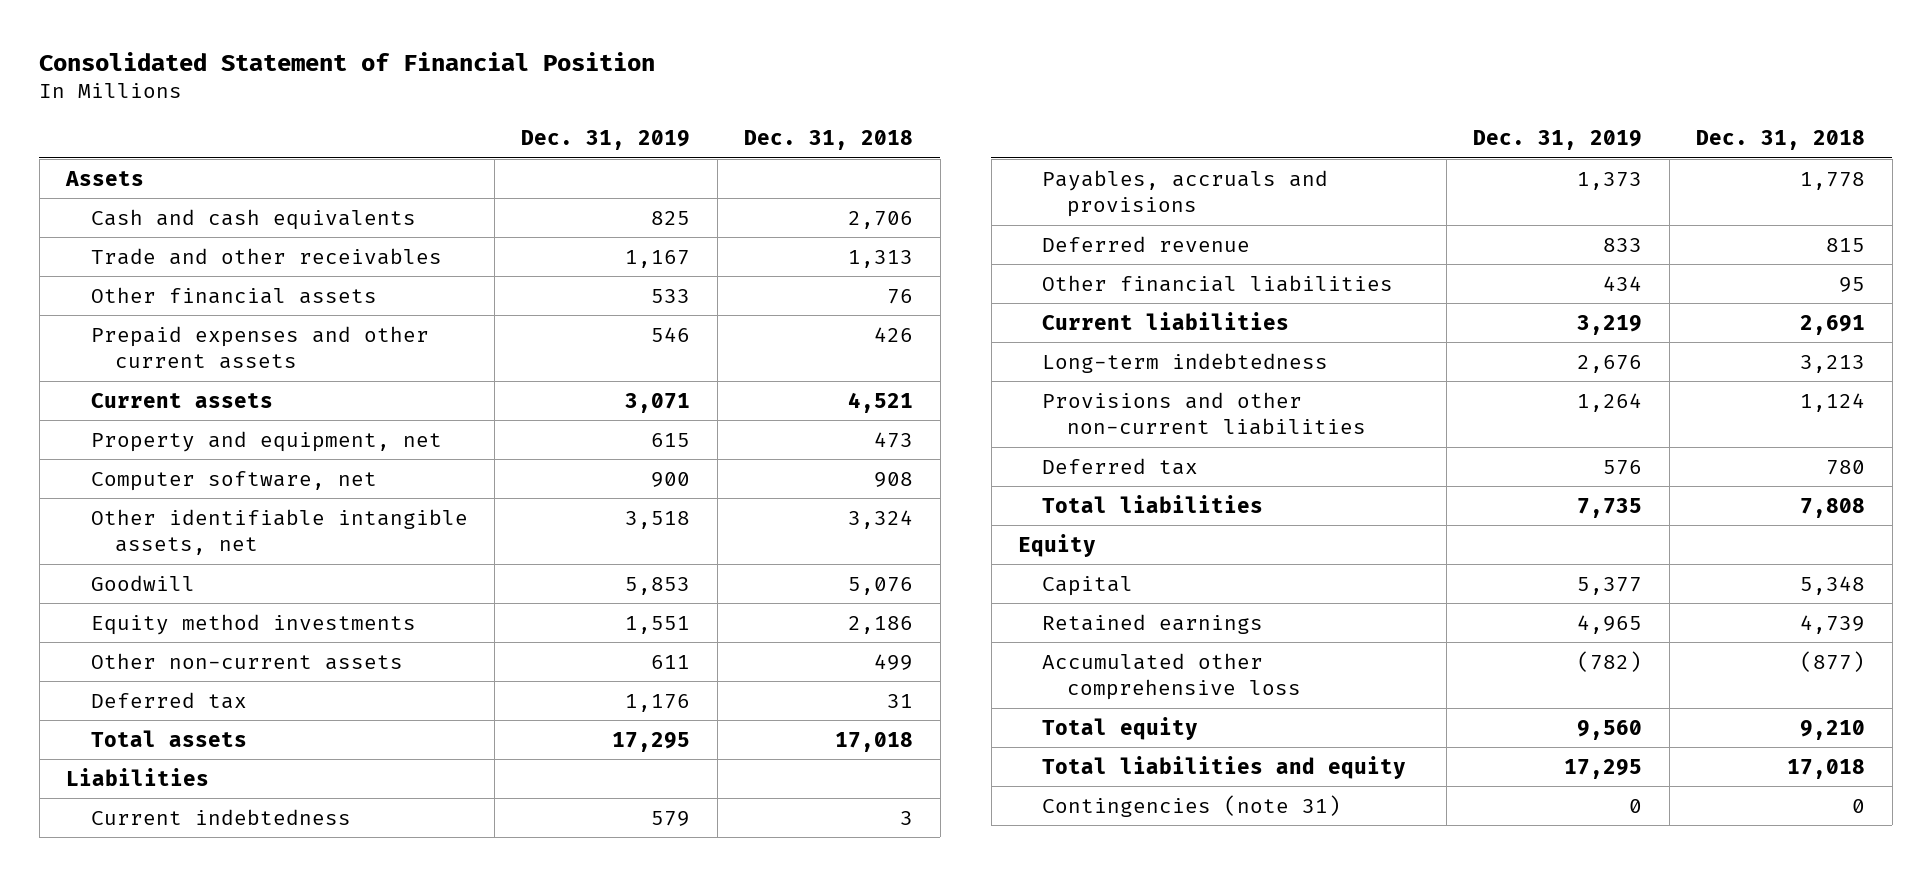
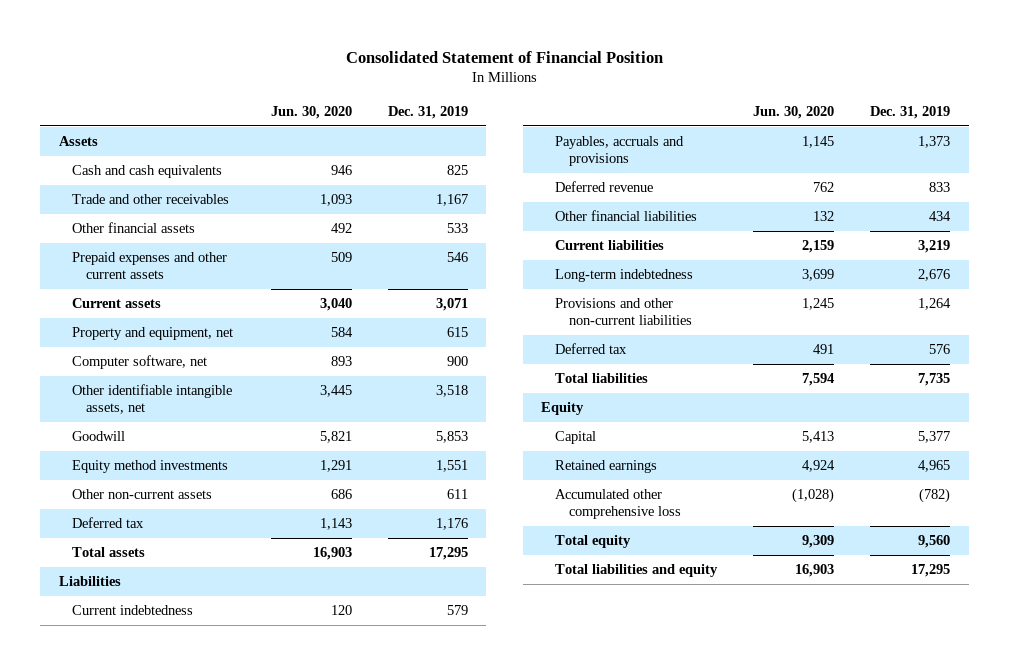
- | Dec. 31, 2019 | Dec. 31, 2018
+ | Jun. 30, 2020 | Dec. 31, 2019
- Contingencies (note 31) | 0 | 0

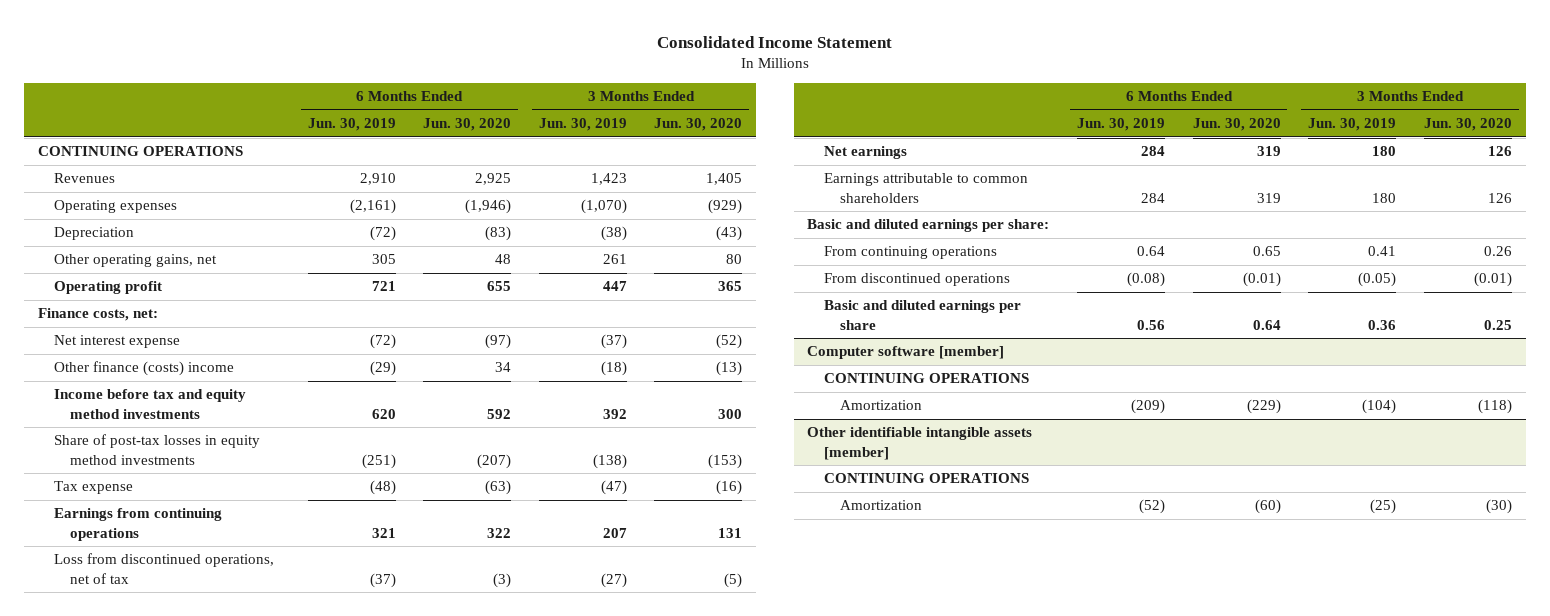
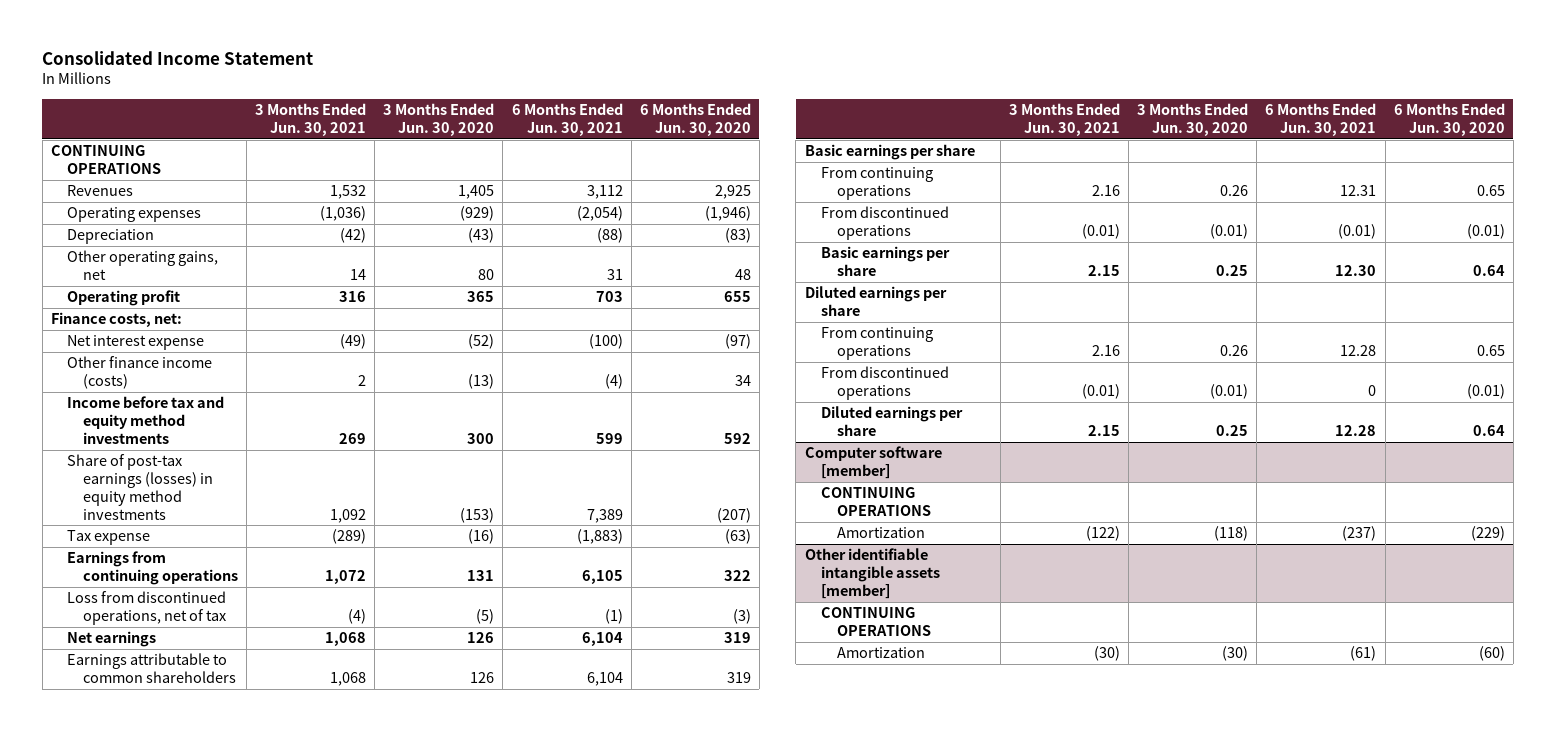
- | 6 Months Ended Jun. 30, 2019 | 6 Months Ended Jun. 30, 2020 | 3 Months Ended Jun. 30, 2019 | 3 Months Ended Jun. 30, 2020
+ | 3 Months Ended Jun. 30, 2021 | 3 Months Ended Jun. 30, 2020 | 6 Months Ended Jun. 30, 2021 | 6 Months Ended Jun. 30, 2020
- Other finance (costs) income | (29) | 34 | (18) | (13)
+ Other finance income (costs) | 2 | (13) | (4) | 34
- Share of post-tax losses in equity method investments | (251) | (207) | (138) | (153)
+ Share of post-tax earnings (losses) in equity method investments | 1,092 | (153) | 7,389 | (207)
- Basic and diluted earnings per share:
+ Basic earnings per share
- Basic and diluted earnings per share | 0.56 | 0.64 | 0.36 | 0.25
+ Basic earnings per share | 2.15 | 0.25 | 12.30 | 0.64
+ Diluted earnings per share
+ From continuing operations | 2.16 | 0.26 | 12.28 | 0.65
+ From discontinued operations | (0.01) | (0.01) | 0 | (0.01)
+ Diluted earnings per share | 2.15 | 0.25 | 12.28 | 0.64

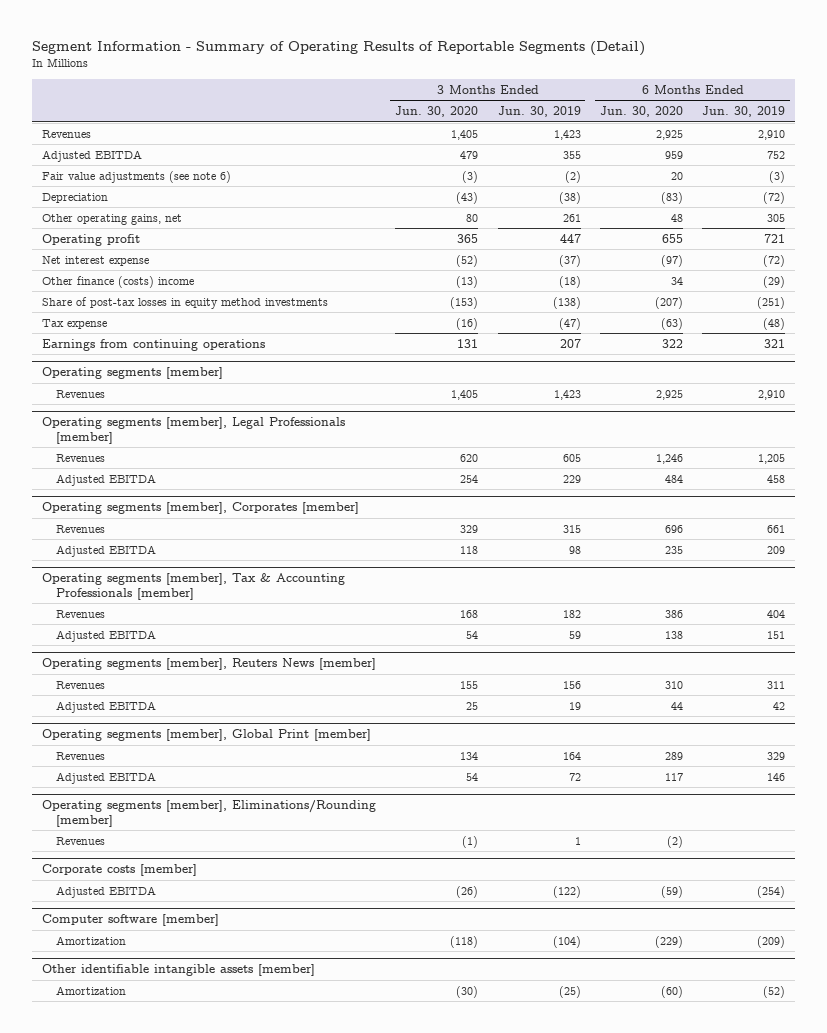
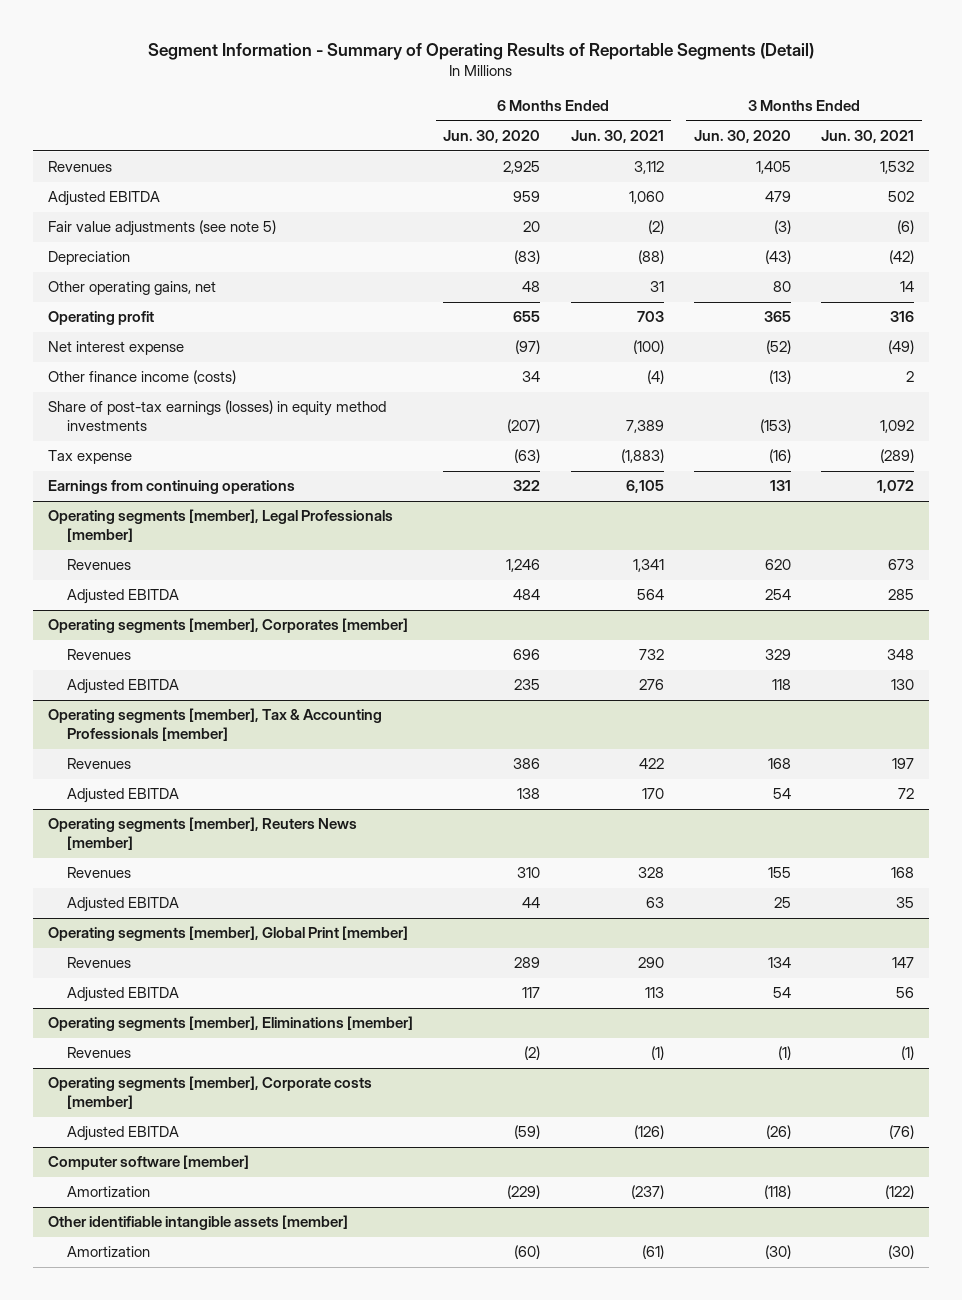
- | 3 Months Ended Jun. 30, 2020 | 3 Months Ended Jun. 30, 2019 | 6 Months Ended Jun. 30, 2020 | 6 Months Ended Jun. 30, 2019
+ | 6 Months Ended Jun. 30, 2020 | 6 Months Ended Jun. 30, 2021 | 3 Months Ended Jun. 30, 2020 | 3 Months Ended Jun. 30, 2021
- Fair value adjustments (see note 6) | (3) | (2) | 20 | (3)
+ Fair value adjustments (see note 5) | 20 | (2) | (3) | (6)
- Other finance (costs) income | (13) | (18) | 34 | (29)
- Share of post-tax losses in equity method investments | (153) | (138) | (207) | (251)
+ Other finance income (costs) | 34 | (4) | (13) | 2
+ Share of post-tax earnings (losses) in equity method investments | (207) | 7,389 | (153) | 1,092
- Operating segments [member]
- Revenues | 1,405 | 1,423 | 2,925 | 2,910
- Operating segments [member], Eliminations/Rounding [member]
+ Operating segments [member], Eliminations [member]
- Corporate costs [member]
+ Operating segments [member], Corporate costs [member]

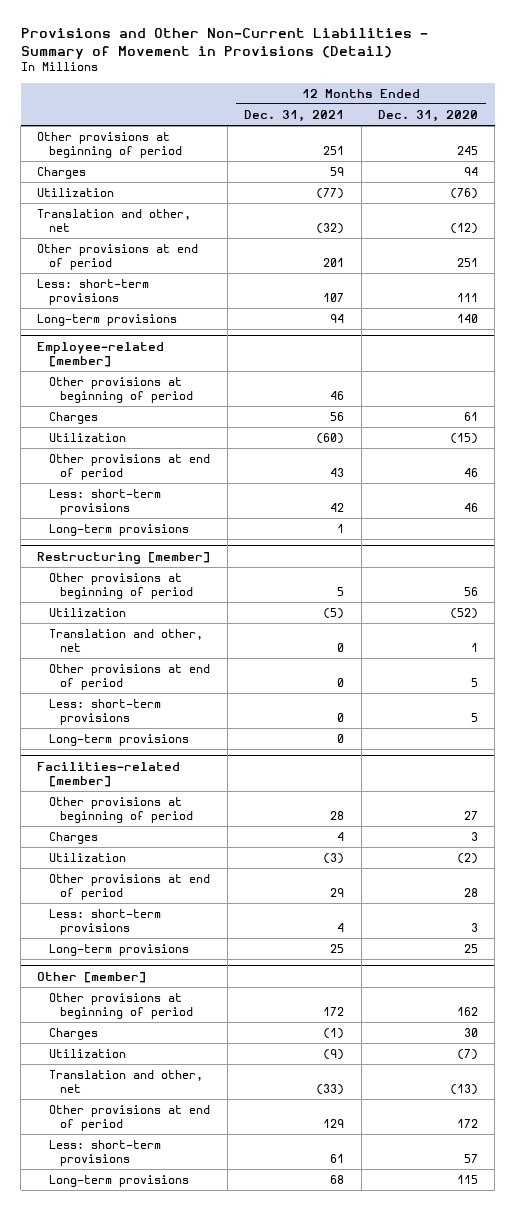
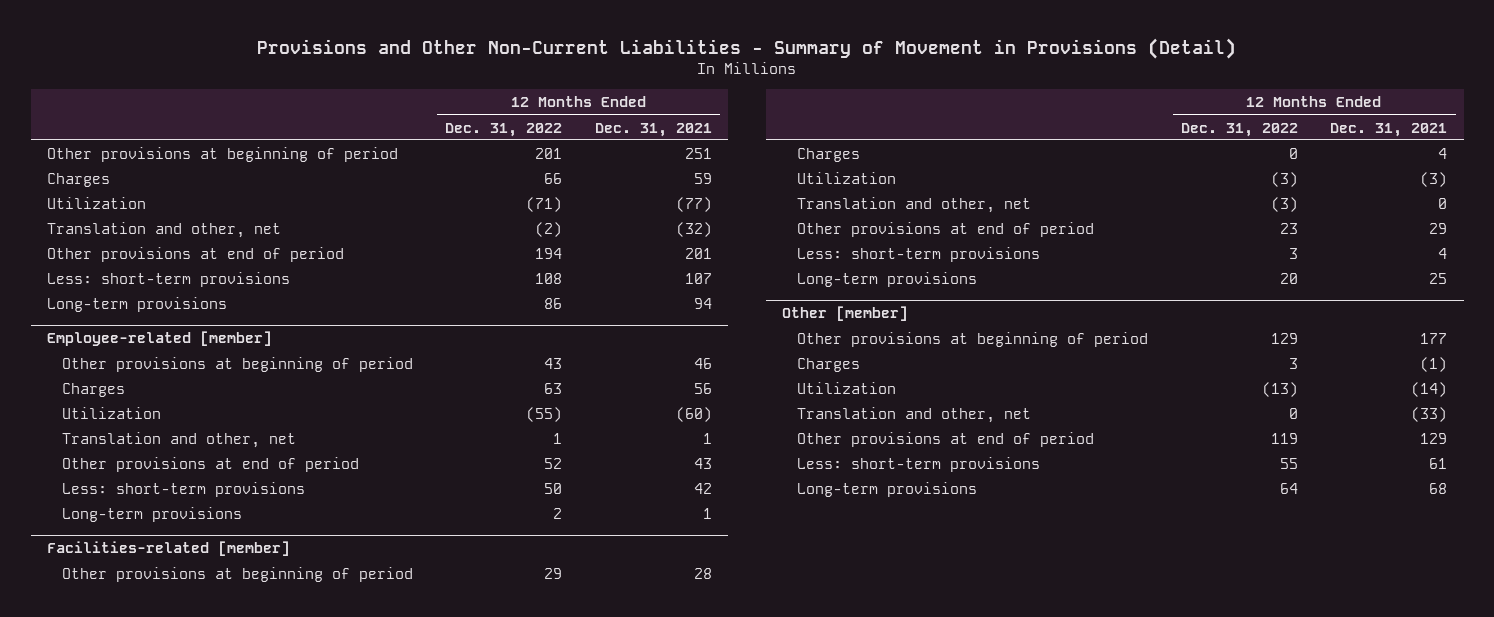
- | 12 Months Ended Dec. 31, 2021 | 12 Months Ended Dec. 31, 2020
+ | 12 Months Ended Dec. 31, 2022 | 12 Months Ended Dec. 31, 2021
@ Employee-related [member]
+ Translation and other, net | 1 | 1
- Restructuring [member]
- Other provisions at beginning of period | 5 | 56
- Utilization | (5) | (52)
- Translation and other, net | 0 | 1
- Other provisions at end of period | 0 | 5
- Less: short-term provisions | 0 | 5
- Long-term provisions | 0 |
@ Facilities-related [member]
+ Translation and other, net | (3) | 0
@ Other [member]
- Other provisions at beginning of period | 172 | 162
+ Other provisions at beginning of period | 129 | 177
- Utilization | (9) | (7)
+ Utilization | (13) | (14)

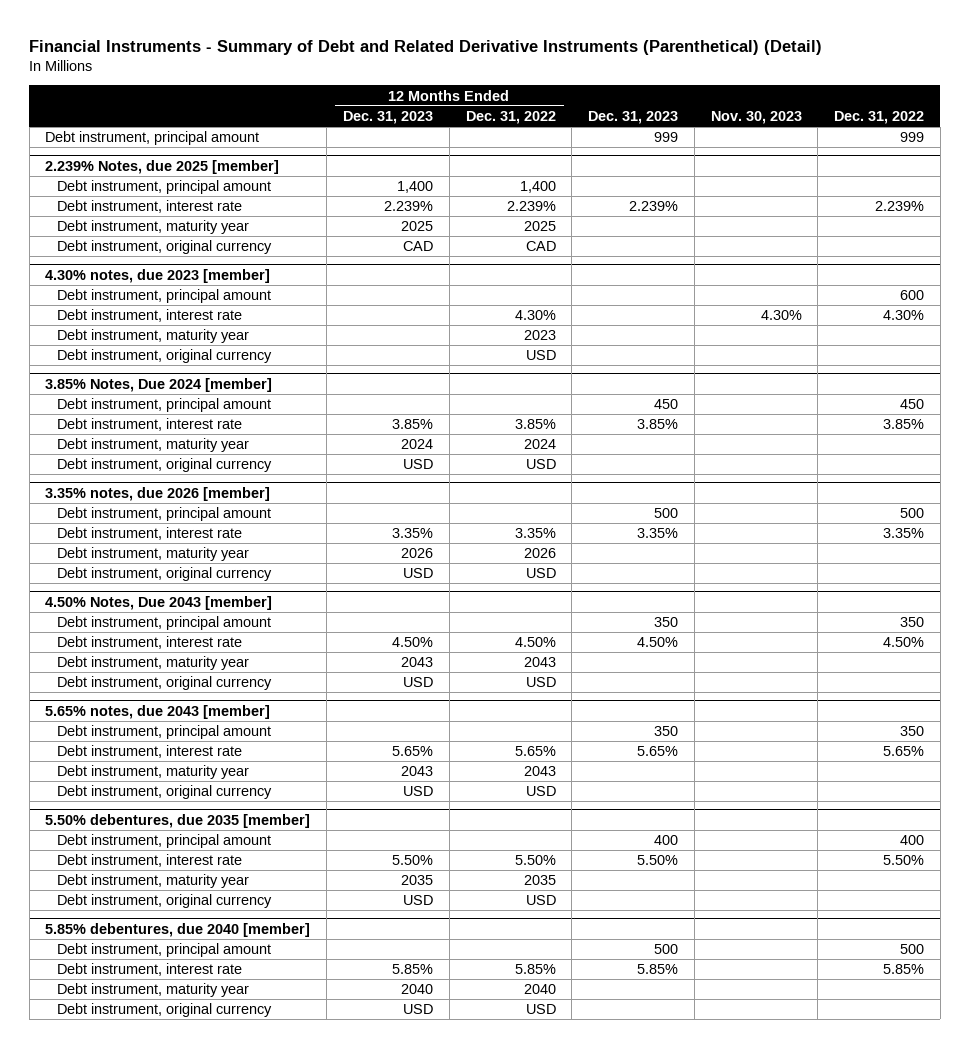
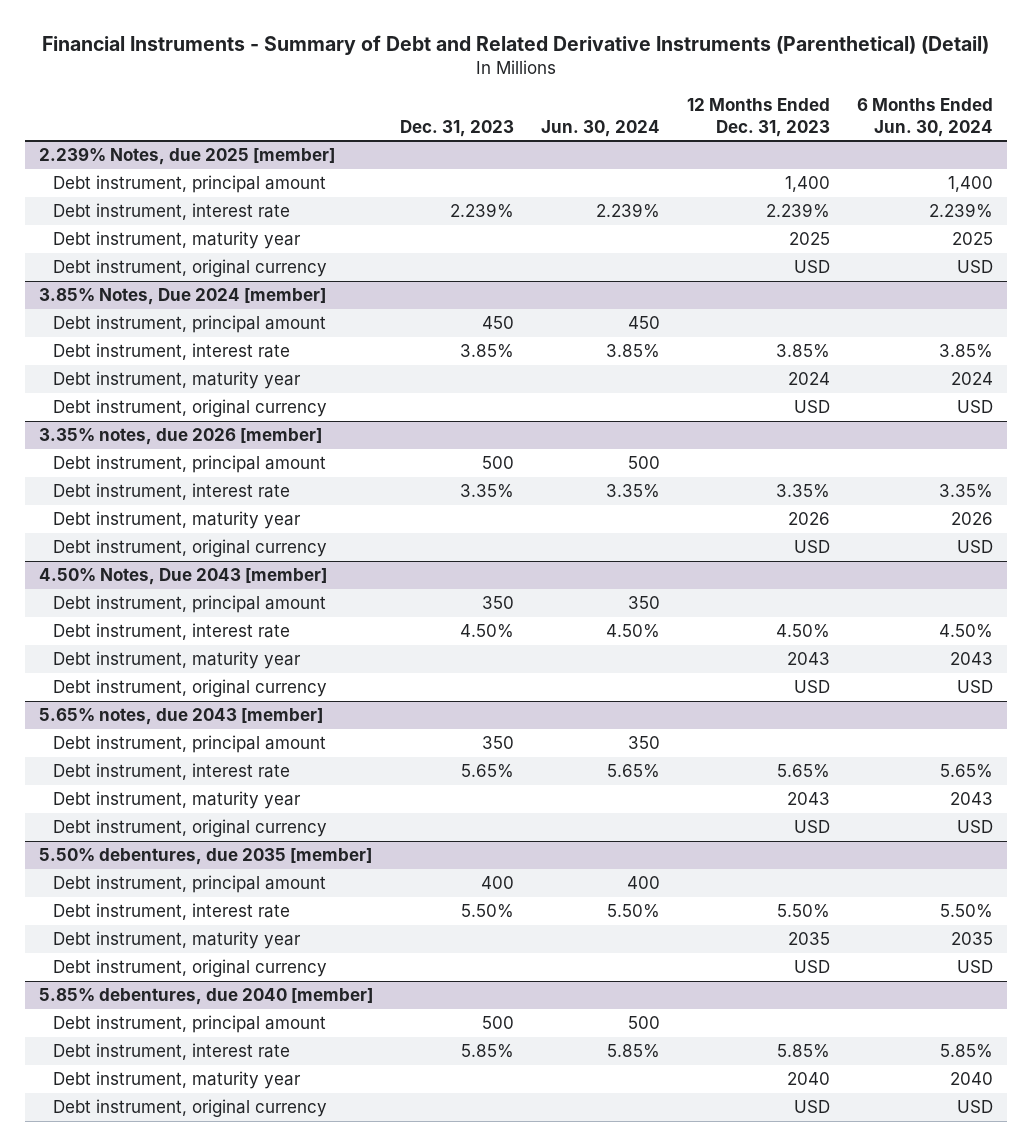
- | 12 Months Ended Dec. 31, 2023 | 12 Months Ended Dec. 31, 2022 | Dec. 31, 2023 | Nov. 30, 2023 | Dec. 31, 2022
+ | Dec. 31, 2023 | Jun. 30, 2024 | 12 Months Ended Dec. 31, 2023 | 6 Months Ended Jun. 30, 2024
- Debt instrument, principal amount | | | 999 | | 999
@ 2.239% Notes, due 2025 [member]
- Debt instrument, original currency | CAD | CAD | | |
- 4.30% notes, due 2023 [member]
- Debt instrument, principal amount | | | | | 600
- Debt instrument, interest rate | | 4.30% | | 4.30% | 4.30%
- Debt instrument, maturity year | | 2023 | | |
- Debt instrument, original currency | | USD | | |
@ 2.239% Notes, due 2025 [member]
+ Debt instrument, original currency | | | USD | USD

